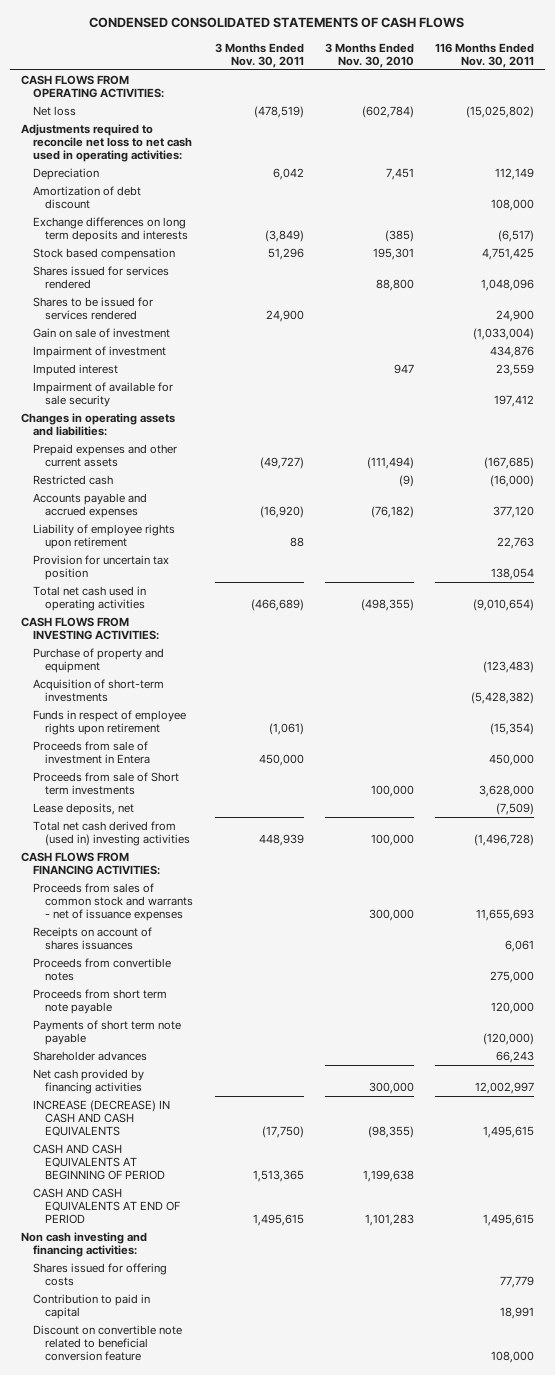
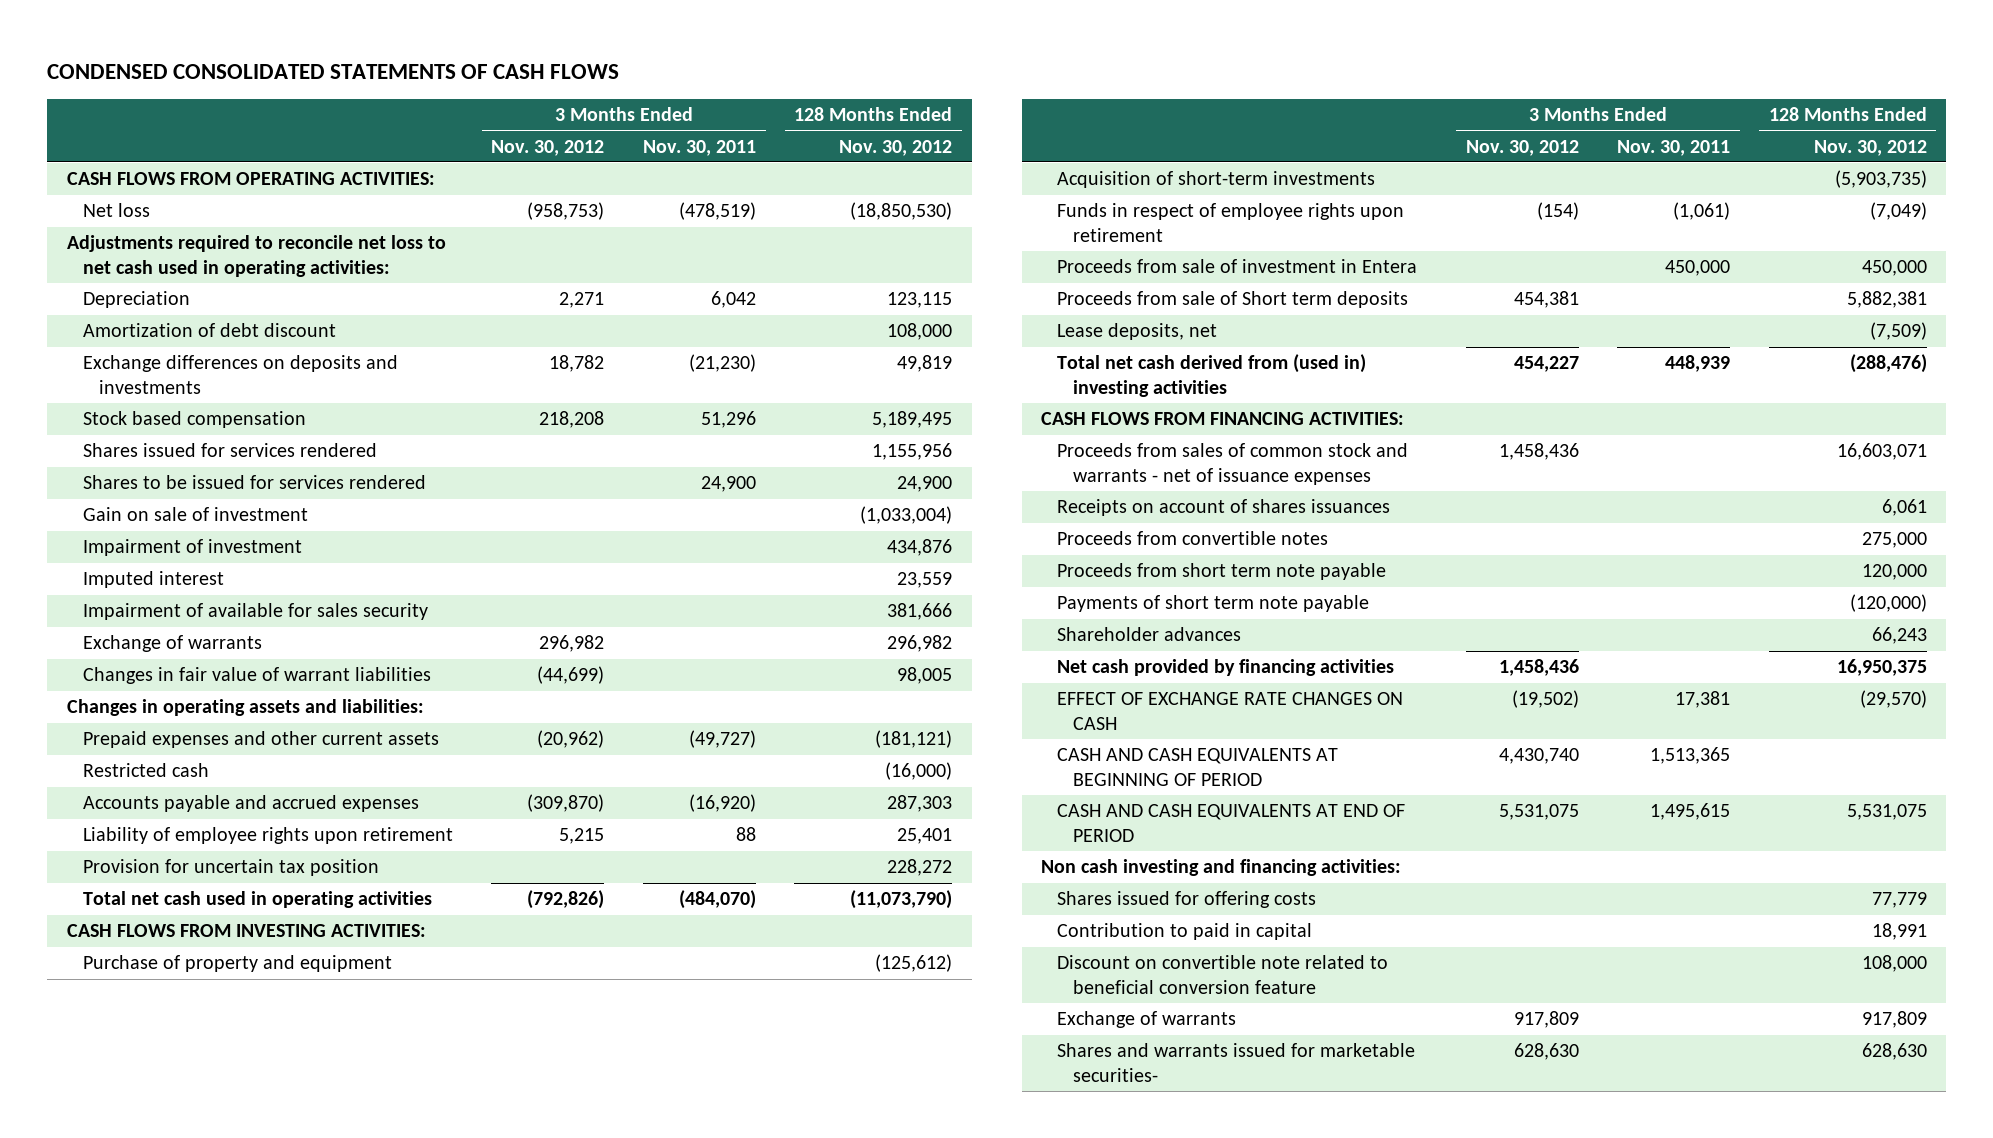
- | 3 Months Ended Nov. 30, 2011 | 3 Months Ended Nov. 30, 2010 | 116 Months Ended Nov. 30, 2011
+ | 3 Months Ended Nov. 30, 2012 | 3 Months Ended Nov. 30, 2011 | 128 Months Ended Nov. 30, 2012
- Exchange differences on long term deposits and interests | (3,849) | (385) | (6,517)
+ Exchange differences on deposits and investments | 18,782 | (21,230) | 49,819
- Impairment of available for sale security | | | 197,412
+ Impairment of available for sales security | | | 381,666
+ Exchange of warrants | 296,982 | | 296,982
+ Changes in fair value of warrant liabilities | (44,699) | | 98,005
- Total net cash used in operating activities | (466,689) | (498,355) | (9,010,654)
+ Total net cash used in operating activities | (792,826) | (484,070) | (11,073,790)
- Proceeds from sale of Short term investments | | 100,000 | 3,628,000
+ Proceeds from sale of Short term deposits | 454,381 | | 5,882,381
- INCREASE (DECREASE) IN CASH AND CASH EQUIVALENTS | (17,750) | (98,355) | 1,495,615
+ EFFECT OF EXCHANGE RATE CHANGES ON CASH | (19,502) | 17,381 | (29,570)
+ Exchange of warrants | 917,809 | | 917,809
+ Shares and warrants issued for marketable securities- | 628,630 | | 628,630

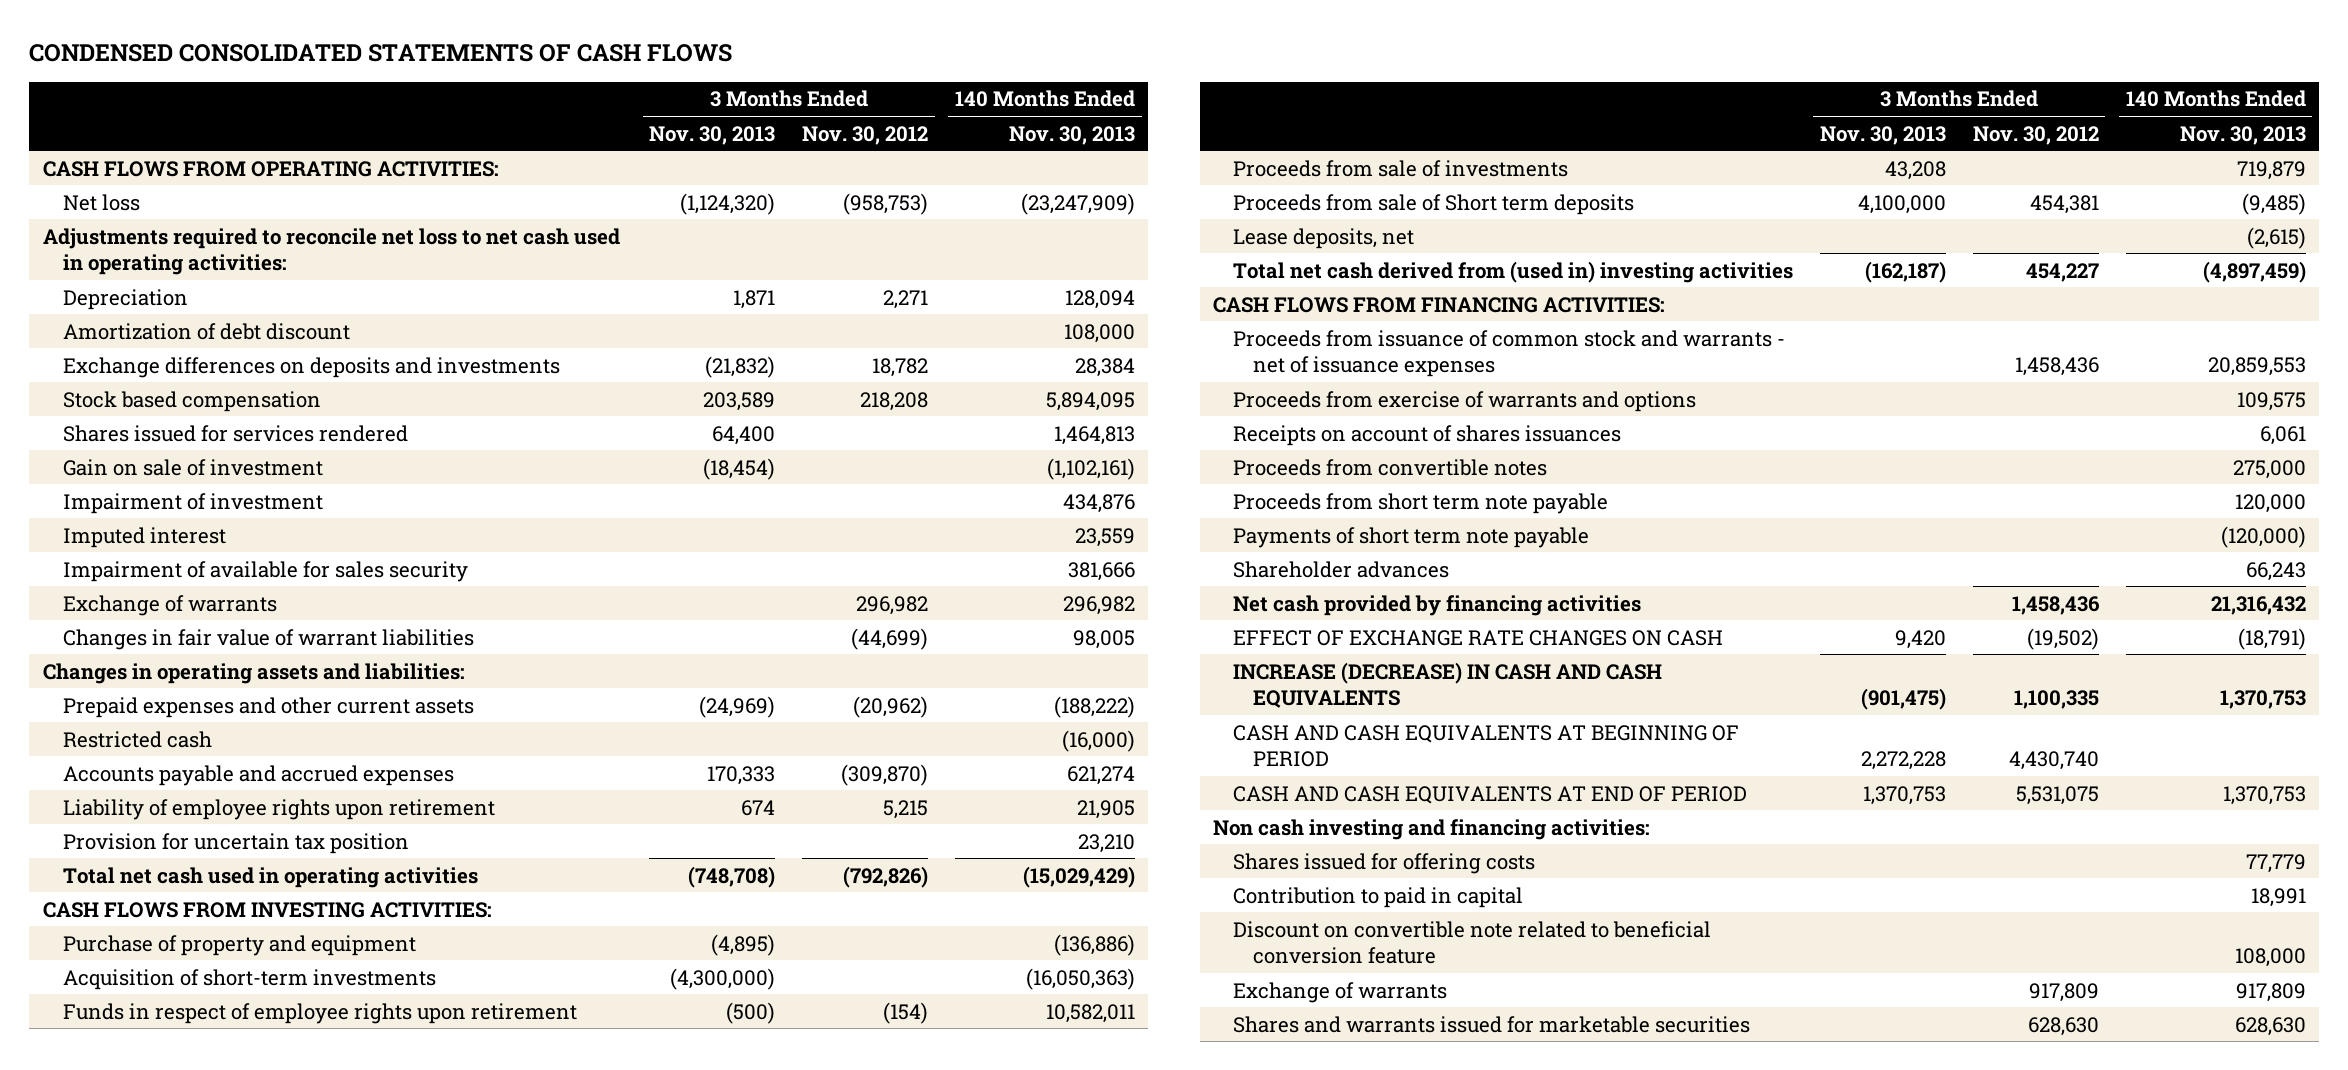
- | 3 Months Ended Nov. 30, 2012 | 3 Months Ended Nov. 30, 2011 | 128 Months Ended Nov. 30, 2012
+ | 3 Months Ended Nov. 30, 2013 | 3 Months Ended Nov. 30, 2012 | 140 Months Ended Nov. 30, 2013
- Shares to be issued for services rendered | | 24,900 | 24,900
- Proceeds from sale of investment in Entera | | 450,000 | 450,000
+ Proceeds from sale of investments | 43,208 | | 719,879
- Proceeds from sales of common stock and warrants - net of issuance expenses | 1,458,436 | | 16,603,071
+ Proceeds from issuance of common stock and warrants - net of issuance expenses | | 1,458,436 | 20,859,553
+ Proceeds from exercise of warrants and options | | | 109,575
+ INCREASE (DECREASE) IN CASH AND CASH EQUIVALENTS | (901,475) | 1,100,335 | 1,370,753
- Shares and warrants issued for marketable securities- | 628,630 | | 628,630
+ Shares and warrants issued for marketable securities | | 628,630 | 628,630

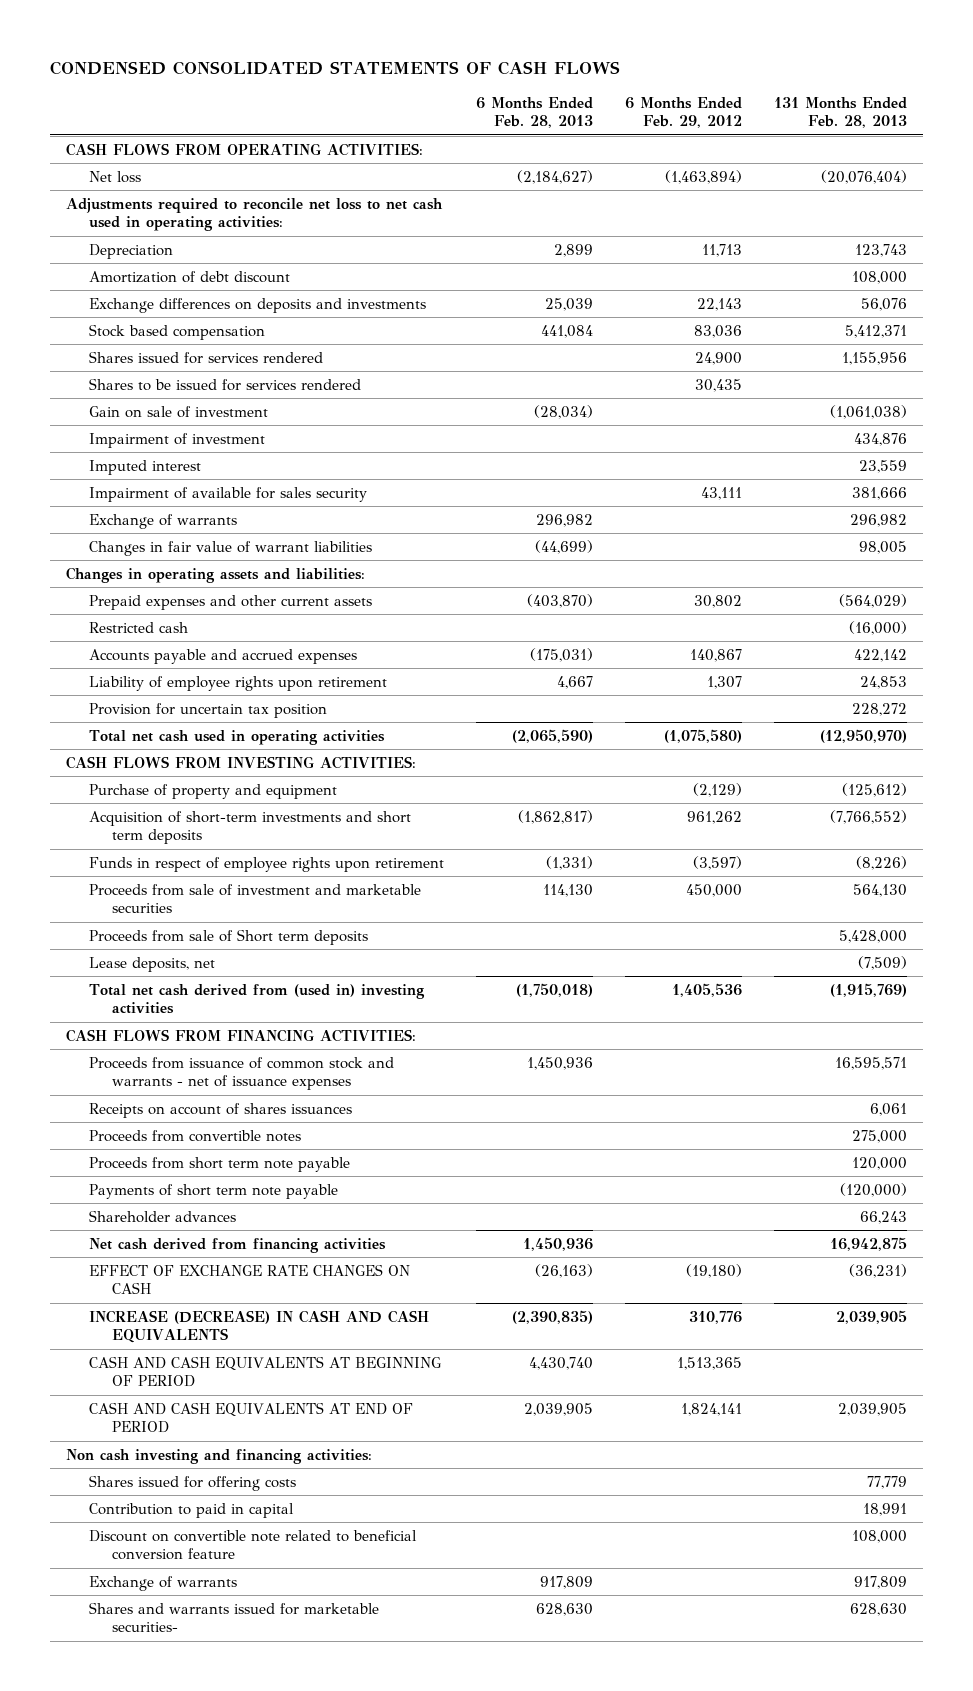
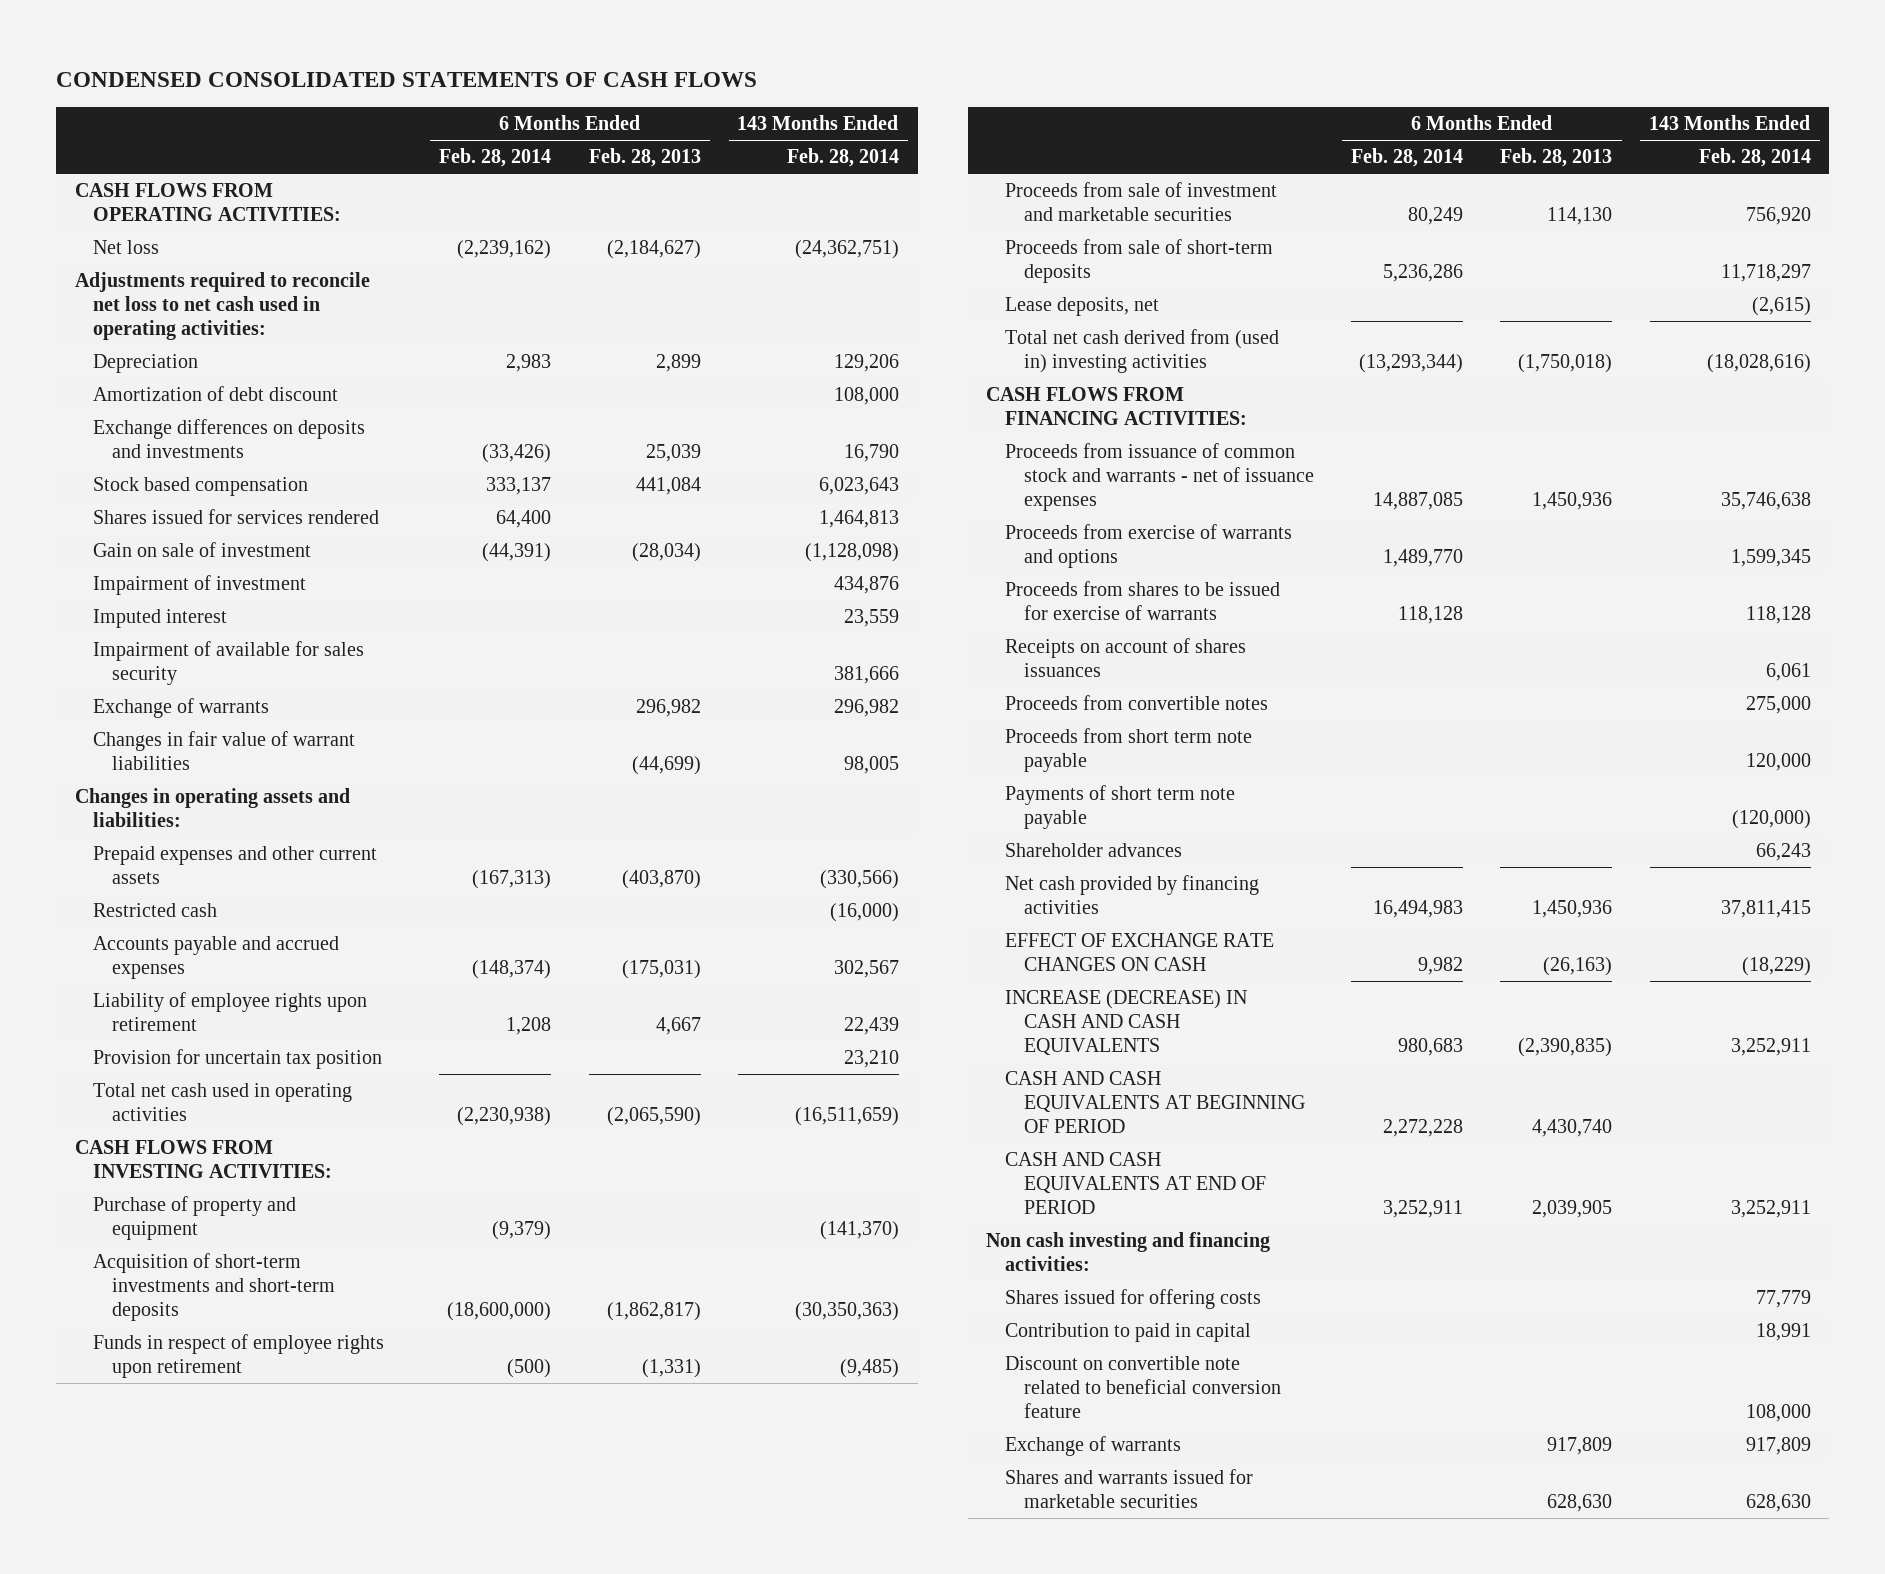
- | 6 Months Ended Feb. 28, 2013 | 6 Months Ended Feb. 29, 2012 | 131 Months Ended Feb. 28, 2013
+ | 6 Months Ended Feb. 28, 2014 | 6 Months Ended Feb. 28, 2013 | 143 Months Ended Feb. 28, 2014
- Shares to be issued for services rendered | | 30,435 |
- Acquisition of short-term investments and short term deposits | (1,862,817) | 961,262 | (7,766,552)
+ Acquisition of short-term investments and short-term deposits | (18,600,000) | (1,862,817) | (30,350,363)
- Proceeds from sale of Short term deposits | | | 5,428,000
+ Proceeds from sale of short-term deposits | 5,236,286 | | 11,718,297
+ Proceeds from exercise of warrants and options | 1,489,770 | | 1,599,345
+ Proceeds from shares to be issued for exercise of warrants | 118,128 | | 118,128
- Net cash derived from financing activities | 1,450,936 | | 16,942,875
+ Net cash provided by financing activities | 16,494,983 | 1,450,936 | 37,811,415
- Shares and warrants issued for marketable securities- | 628,630 | | 628,630
+ Shares and warrants issued for marketable securities | | 628,630 | 628,630

